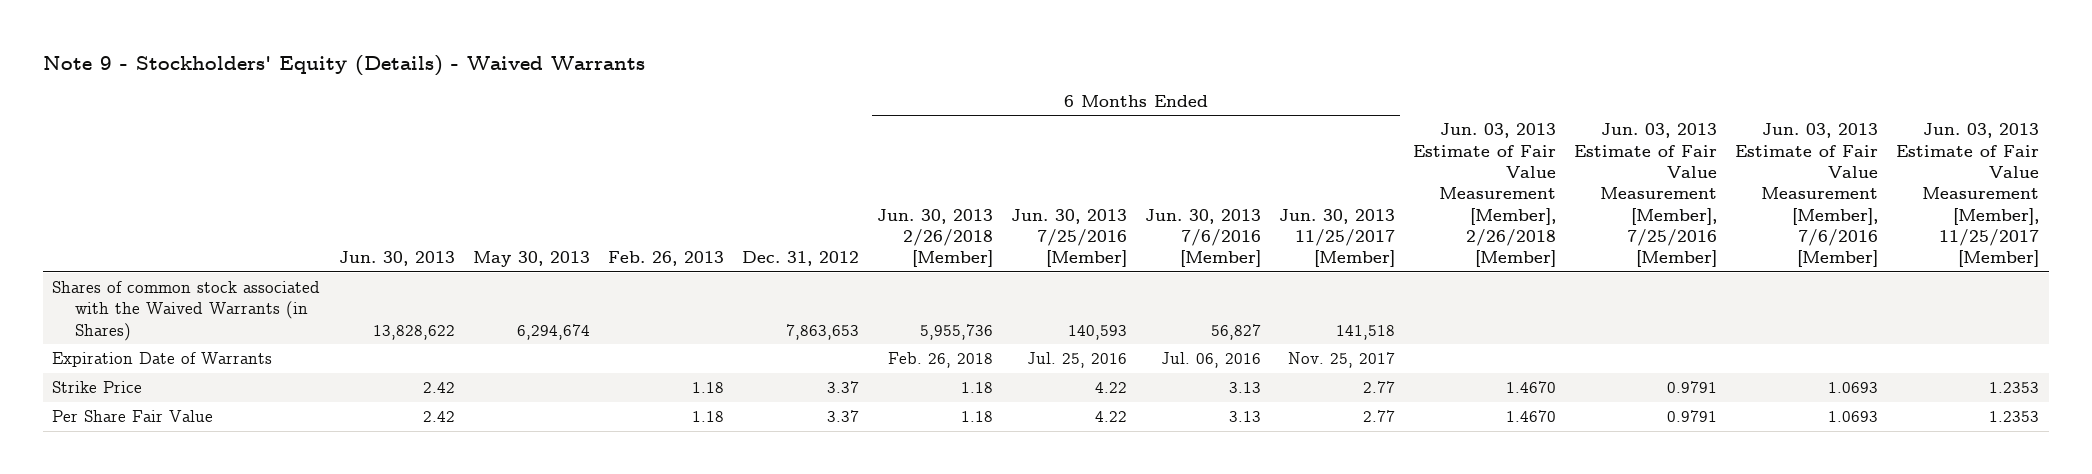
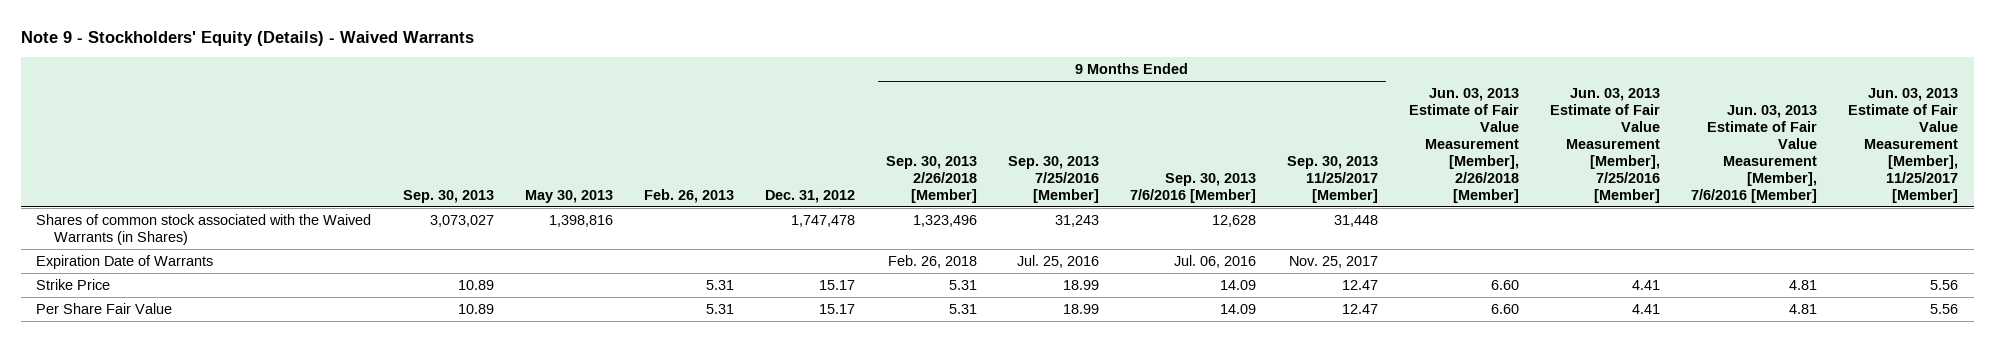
- | Jun. 30, 2013 | May 30, 2013 | Feb. 26, 2013 | Dec. 31, 2012 | 6 Months Ended Jun. 30, 2013 2/26/2018 [Member] | 6 Months Ended Jun. 30, 2013 7/25/2016 [Member] | 6 Months Ended Jun. 30, 2013 7/6/2016 [Member] | 6 Months Ended Jun. 30, 2013 11/25/2017 [Member] | Jun. 03, 2013 Estimate of Fair Value Measurement [Member], 2/26/2018 [Member] | Jun. 03, 2013 Estimate of Fair Value Measurement [Member], 7/25/2016 [Member] | Jun. 03, 2013 Estimate of Fair Value Measurement [Member], 7/6/2016 [Member] | Jun. 03, 2013 Estimate of Fair Value Measurement [Member], 11/25/2017 [Member]
+ | Sep. 30, 2013 | May 30, 2013 | Feb. 26, 2013 | Dec. 31, 2012 | 9 Months Ended Sep. 30, 2013 2/26/2018 [Member] | 9 Months Ended Sep. 30, 2013 7/25/2016 [Member] | 9 Months Ended Sep. 30, 2013 7/6/2016 [Member] | 9 Months Ended Sep. 30, 2013 11/25/2017 [Member] | Jun. 03, 2013 Estimate of Fair Value Measurement [Member], 2/26/2018 [Member] | Jun. 03, 2013 Estimate of Fair Value Measurement [Member], 7/25/2016 [Member] | Jun. 03, 2013 Estimate of Fair Value Measurement [Member], 7/6/2016 [Member] | Jun. 03, 2013 Estimate of Fair Value Measurement [Member], 11/25/2017 [Member]
- Shares of common stock associated with the Waived Warrants (in Shares) | 13,828,622 | 6,294,674 | | 7,863,653 | 5,955,736 | 140,593 | 56,827 | 141,518 | | | |
+ Shares of common stock associated with the Waived Warrants (in Shares) | 3,073,027 | 1,398,816 | | 1,747,478 | 1,323,496 | 31,243 | 12,628 | 31,448 | | | |
- Strike Price | 2.42 | | 1.18 | 3.37 | 1.18 | 4.22 | 3.13 | 2.77 | 1.4670 | 0.9791 | 1.0693 | 1.2353
- Per Share Fair Value | 2.42 | | 1.18 | 3.37 | 1.18 | 4.22 | 3.13 | 2.77 | 1.4670 | 0.9791 | 1.0693 | 1.2353
+ Strike Price | 10.89 | | 5.31 | 15.17 | 5.31 | 18.99 | 14.09 | 12.47 | 6.60 | 4.41 | 4.81 | 5.56
+ Per Share Fair Value | 10.89 | | 5.31 | 15.17 | 5.31 | 18.99 | 14.09 | 12.47 | 6.60 | 4.41 | 4.81 | 5.56

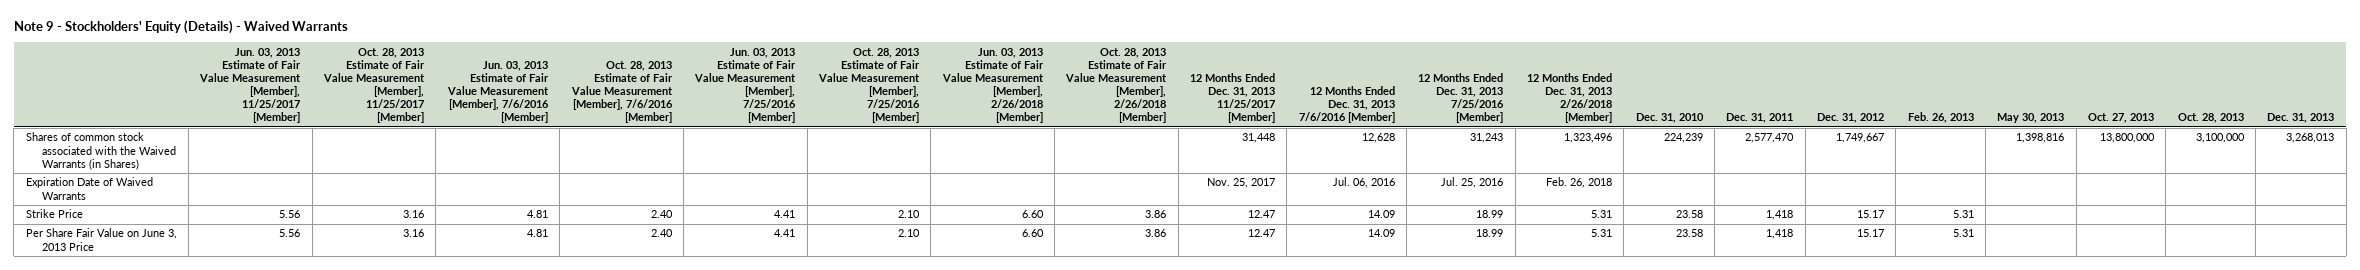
- | Sep. 30, 2013 | May 30, 2013 | Feb. 26, 2013 | Dec. 31, 2012 | 9 Months Ended Sep. 30, 2013 2/26/2018 [Member] | 9 Months Ended Sep. 30, 2013 7/25/2016 [Member] | 9 Months Ended Sep. 30, 2013 7/6/2016 [Member] | 9 Months Ended Sep. 30, 2013 11/25/2017 [Member] | Jun. 03, 2013 Estimate of Fair Value Measurement [Member], 2/26/2018 [Member] | Jun. 03, 2013 Estimate of Fair Value Measurement [Member], 7/25/2016 [Member] | Jun. 03, 2013 Estimate of Fair Value Measurement [Member], 7/6/2016 [Member] | Jun. 03, 2013 Estimate of Fair Value Measurement [Member], 11/25/2017 [Member]
+ | Jun. 03, 2013 Estimate of Fair Value Measurement [Member], 11/25/2017 [Member] | Oct. 28, 2013 Estimate of Fair Value Measurement [Member], 11/25/2017 [Member] | Jun. 03, 2013 Estimate of Fair Value Measurement [Member], 7/6/2016 [Member] | Oct. 28, 2013 Estimate of Fair Value Measurement [Member], 7/6/2016 [Member] | Jun. 03, 2013 Estimate of Fair Value Measurement [Member], 7/25/2016 [Member] | Oct. 28, 2013 Estimate of Fair Value Measurement [Member], 7/25/2016 [Member] | Jun. 03, 2013 Estimate of Fair Value Measurement [Member], 2/26/2018 [Member] | Oct. 28, 2013 Estimate of Fair Value Measurement [Member], 2/26/2018 [Member] | 12 Months Ended Dec. 31, 2013 11/25/2017 [Member] | 12 Months Ended Dec. 31, 2013 7/6/2016 [Member] | 12 Months Ended Dec. 31, 2013 7/25/2016 [Member] | 12 Months Ended Dec. 31, 2013 2/26/2018 [Member] | Dec. 31, 2010 | Dec. 31, 2011 | Dec. 31, 2012 | Feb. 26, 2013 | May 30, 2013 | Oct. 27, 2013 | Oct. 28, 2013 | Dec. 31, 2013
- Shares of common stock associated with the Waived Warrants (in Shares) | 3,073,027 | 1,398,816 | | 1,747,478 | 1,323,496 | 31,243 | 12,628 | 31,448 | | | |
- Expiration Date of Warrants | | | | | Feb. 26, 2018 | Jul. 25, 2016 | Jul. 06, 2016 | Nov. 25, 2017 | | | |
+ Shares of common stock associated with the Waived Warrants (in Shares) | | | | | | | | | 31,448 | 12,628 | 31,243 | 1,323,496 | 224,239 | 2,577,470 | 1,749,667 | | 1,398,816 | 13,800,000 | 3,100,000 | 3,268,013
+ Expiration Date of Waived Warrants | | | | | | | | | Nov. 25, 2017 | Jul. 06, 2016 | Jul. 25, 2016 | Feb. 26, 2018 | | | | | | | |
- Per Share Fair Value | 10.89 | | 5.31 | 15.17 | 5.31 | 18.99 | 14.09 | 12.47 | 6.60 | 4.41 | 4.81 | 5.56
+ Per Share Fair Value on June 3, 2013 Price | 5.56 | 3.16 | 4.81 | 2.40 | 4.41 | 2.10 | 6.60 | 3.86 | 12.47 | 14.09 | 18.99 | 5.31 | 23.58 | 1,418 | 15.17 | 5.31 | | | |

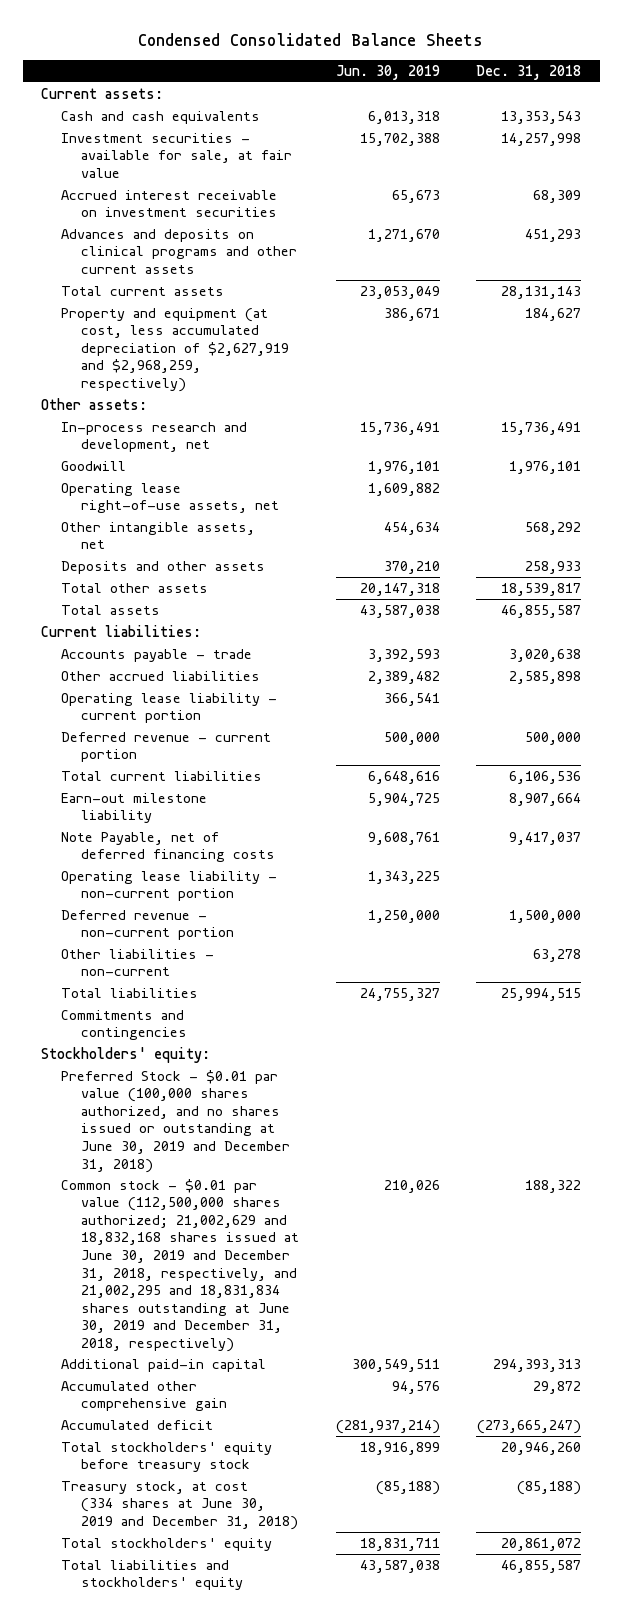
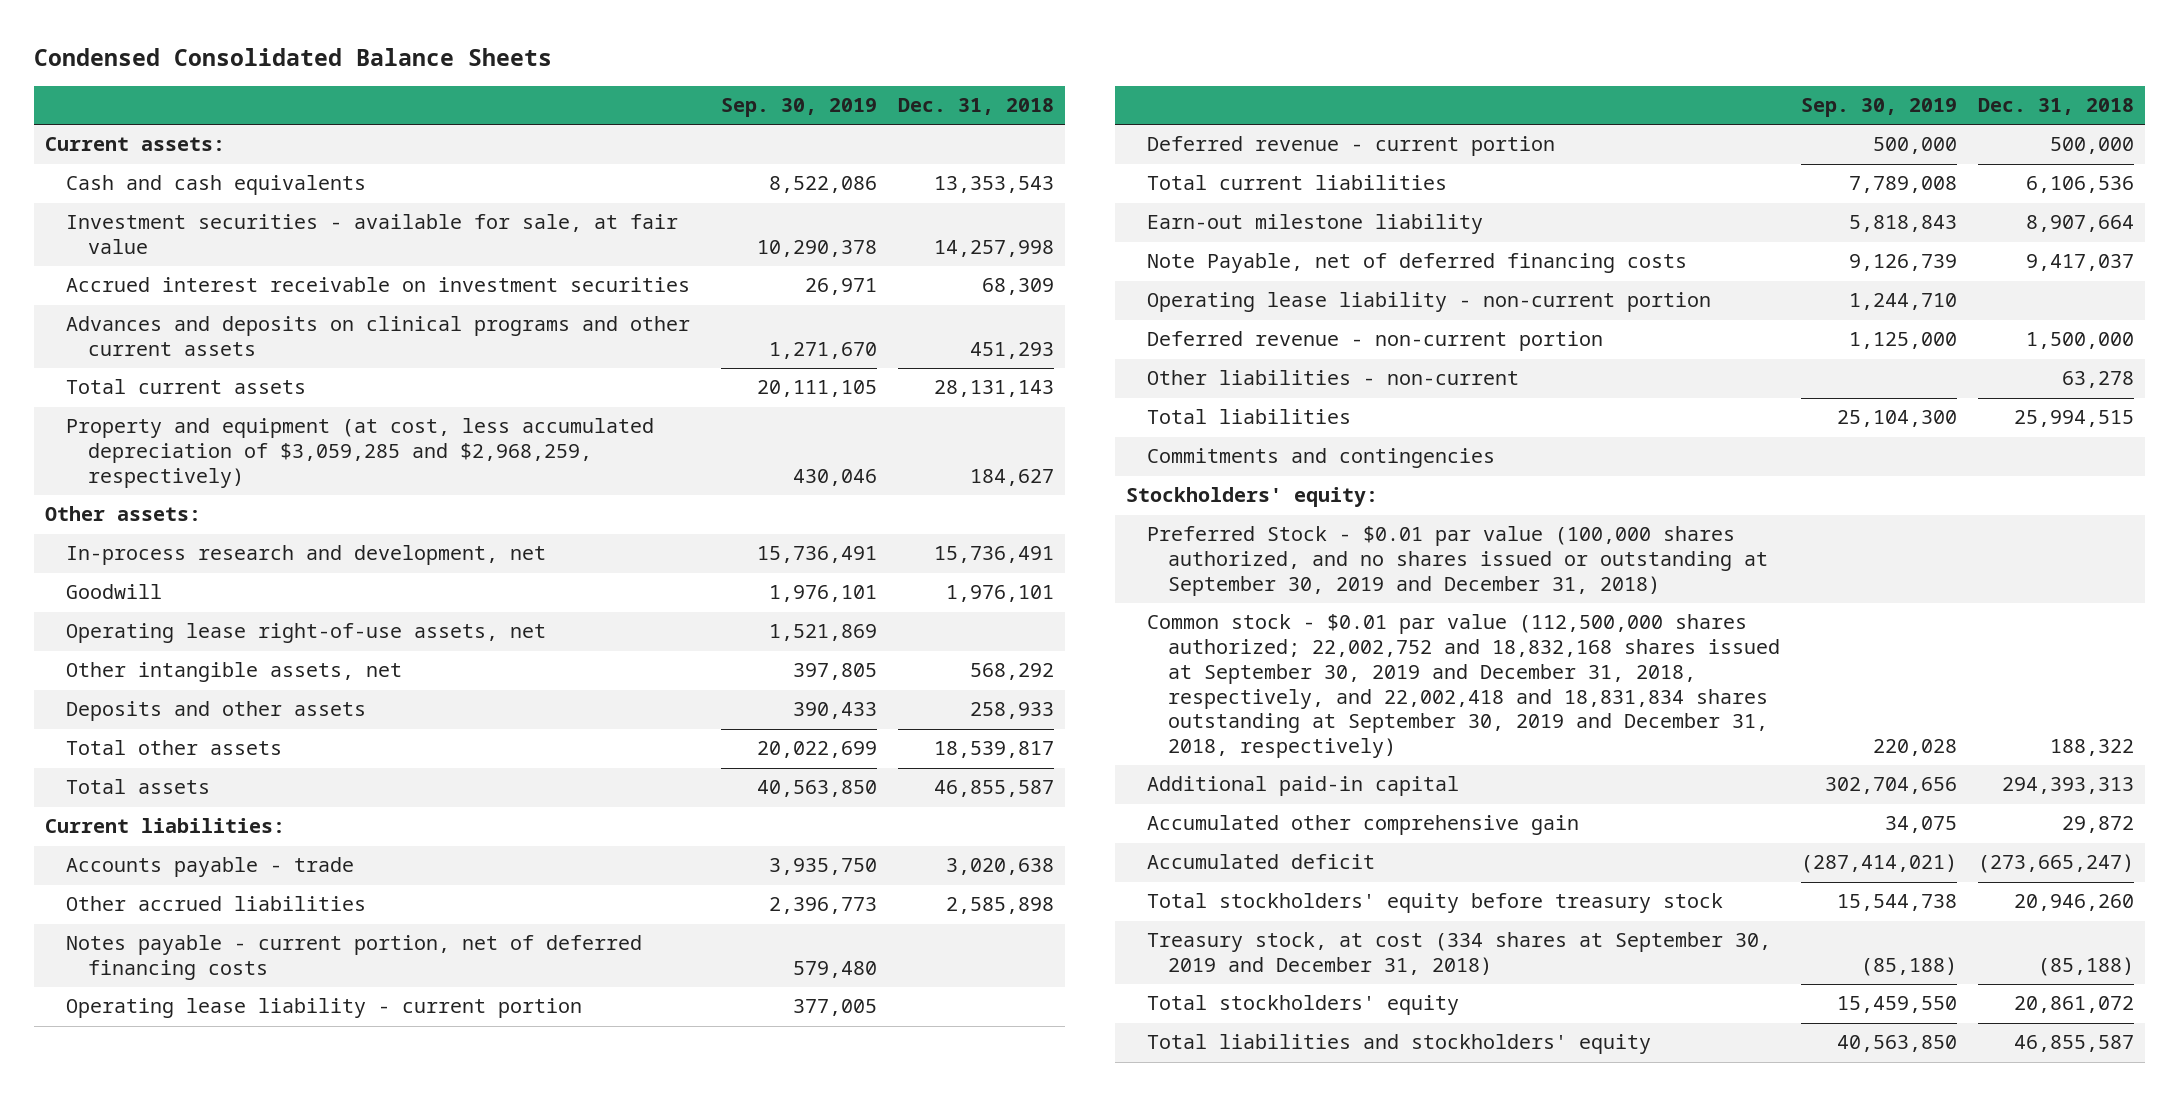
- | Jun. 30, 2019 | Dec. 31, 2018
+ | Sep. 30, 2019 | Dec. 31, 2018
- Property and equipment (at cost, less accumulated depreciation of $2,627,919 and $2,968,259, respectively) | 386,671 | 184,627
+ Property and equipment (at cost, less accumulated depreciation of $3,059,285 and $2,968,259, respectively) | 430,046 | 184,627
+ Notes payable - current portion, net of deferred financing costs | 579,480 |
- Preferred Stock - $0.01 par value (100,000 shares authorized, and no shares issued or outstanding at June 30, 2019 and December 31, 2018)
- Common stock - $0.01 par value (112,500,000 shares authorized; 21,002,629 and 18,832,168 shares issued at June 30, 2019 and December 31, 2018, respectively, and 21,002,295 and 18,831,834 shares outstanding at June 30, 2019 and December 31, 2018, respectively) | 210,026 | 188,322
+ Preferred Stock - $0.01 par value (100,000 shares authorized, and no shares issued or outstanding at September 30, 2019 and December 31, 2018)
+ Common stock - $0.01 par value (112,500,000 shares authorized; 22,002,752 and 18,832,168 shares issued at September 30, 2019 and December 31, 2018, respectively, and 22,002,418 and 18,831,834 shares outstanding at September 30, 2019 and December 31, 2018, respectively) | 220,028 | 188,322
- Treasury stock, at cost (334 shares at June 30, 2019 and December 31, 2018) | (85,188) | (85,188)
+ Treasury stock, at cost (334 shares at September 30, 2019 and December 31, 2018) | (85,188) | (85,188)

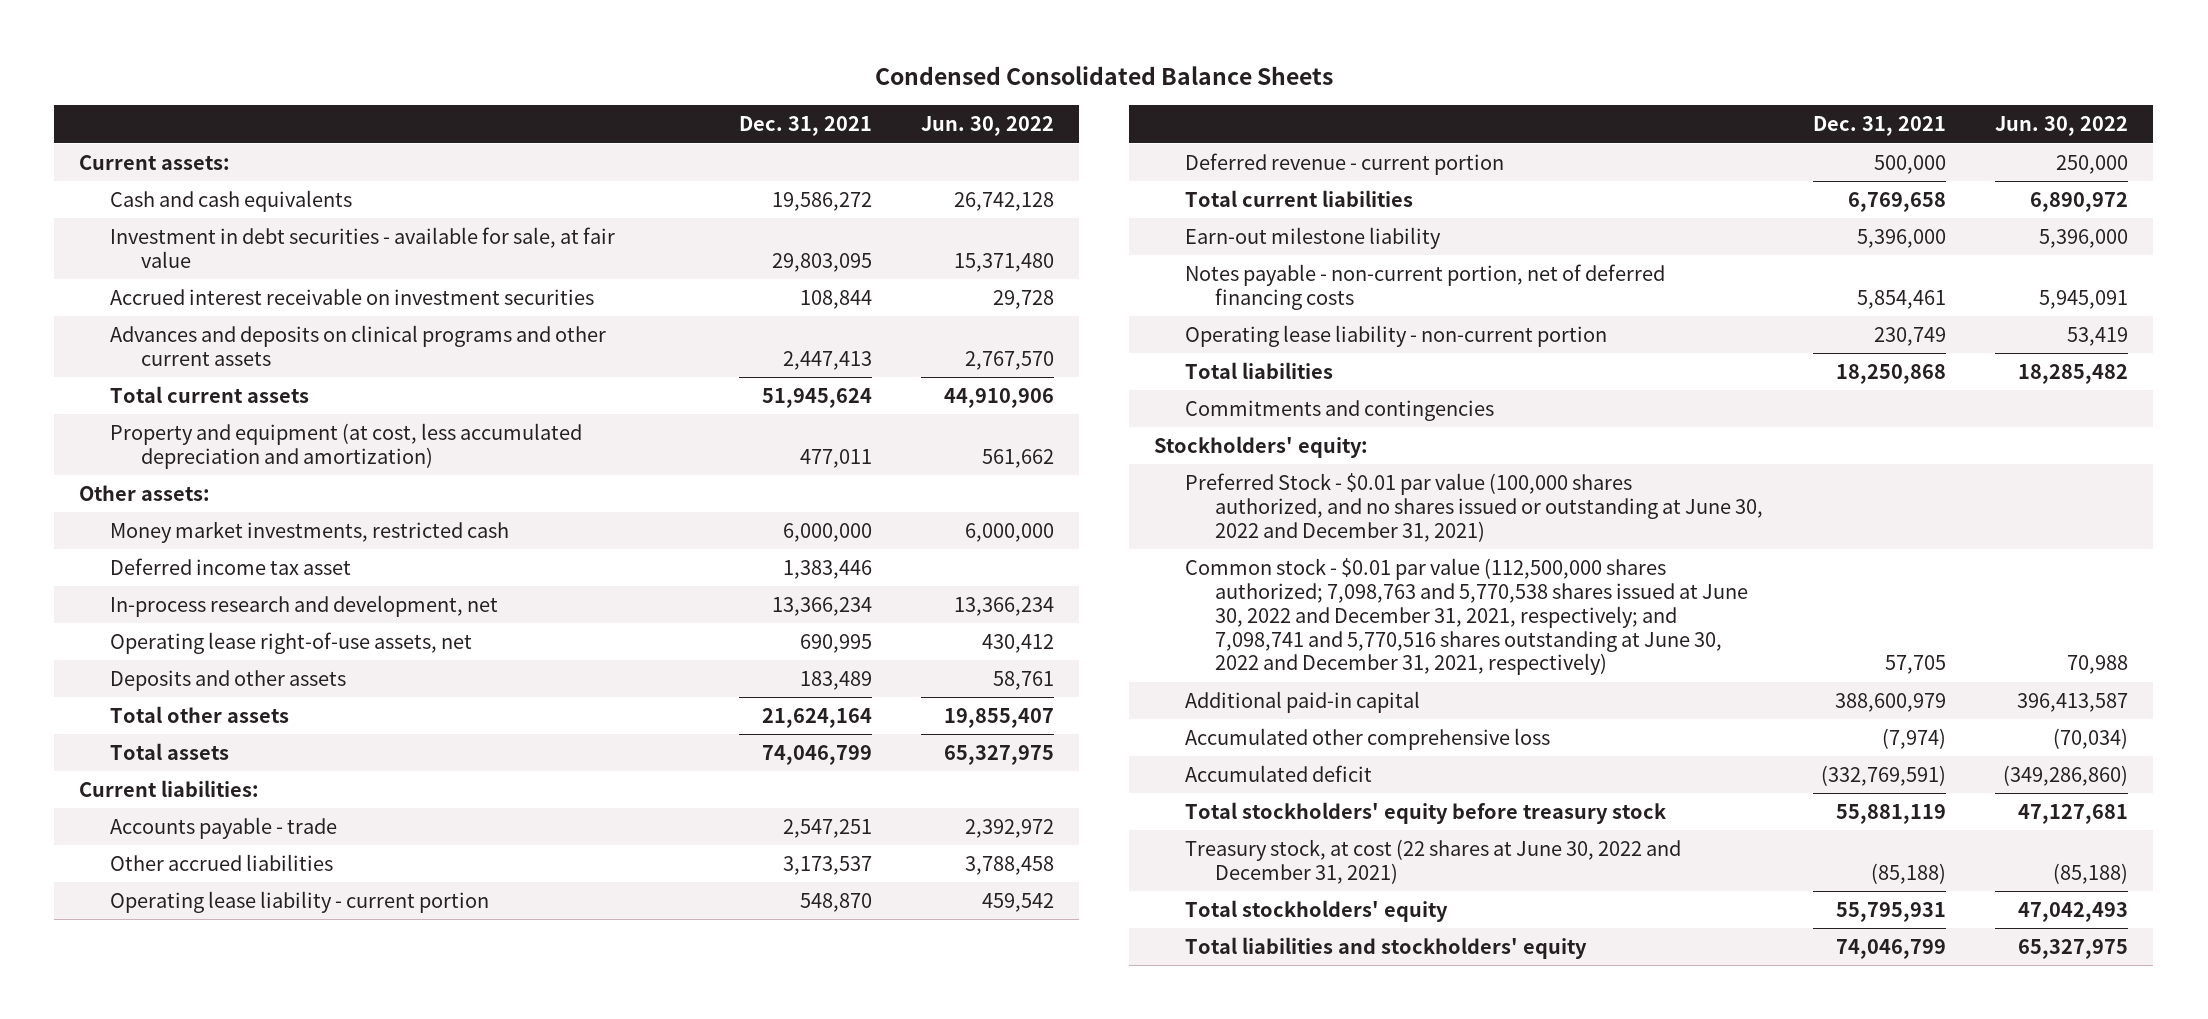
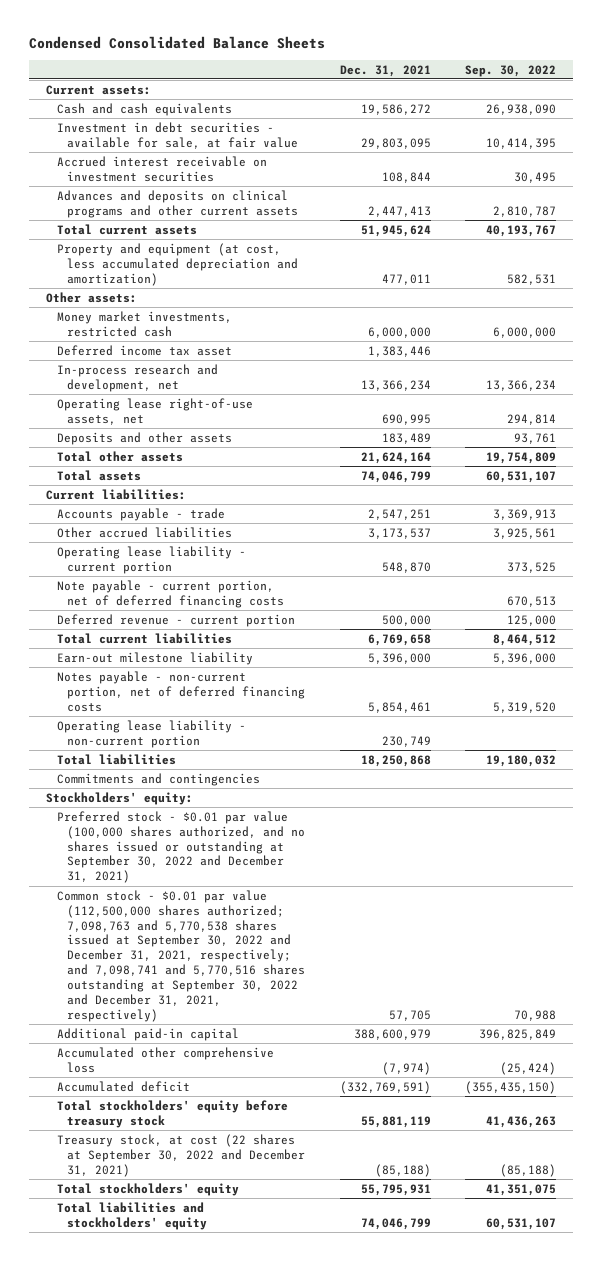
- | Dec. 31, 2021 | Jun. 30, 2022
+ | Dec. 31, 2021 | Sep. 30, 2022
+ Note payable - current portion, net of deferred financing costs | | 670,513
- Preferred Stock - $0.01 par value (100,000 shares authorized, and no shares issued or outstanding at June 30, 2022 and December 31, 2021)
- Common stock - $0.01 par value (112,500,000 shares authorized; 7,098,763 and 5,770,538 shares issued at June 30, 2022 and December 31, 2021, respectively; and 7,098,741 and 5,770,516 shares outstanding at June 30, 2022 and December 31, 2021, respectively) | 57,705 | 70,988
+ Preferred stock - $0.01 par value (100,000 shares authorized, and no shares issued or outstanding at September 30, 2022 and December 31, 2021)
+ Common stock - $0.01 par value (112,500,000 shares authorized; 7,098,763 and 5,770,538 shares issued at September 30, 2022 and December 31, 2021, respectively; and 7,098,741 and 5,770,516 shares outstanding at September 30, 2022 and December 31, 2021, respectively) | 57,705 | 70,988
- Treasury stock, at cost (22 shares at June 30, 2022 and December 31, 2021) | (85,188) | (85,188)
+ Treasury stock, at cost (22 shares at September 30, 2022 and December 31, 2021) | (85,188) | (85,188)

